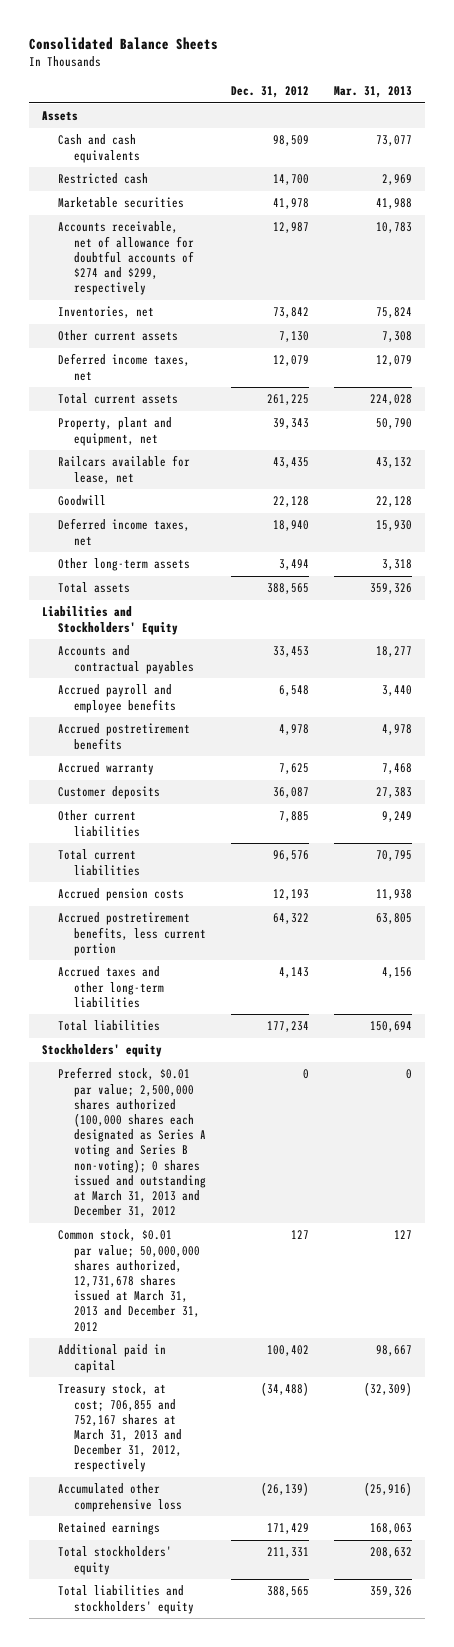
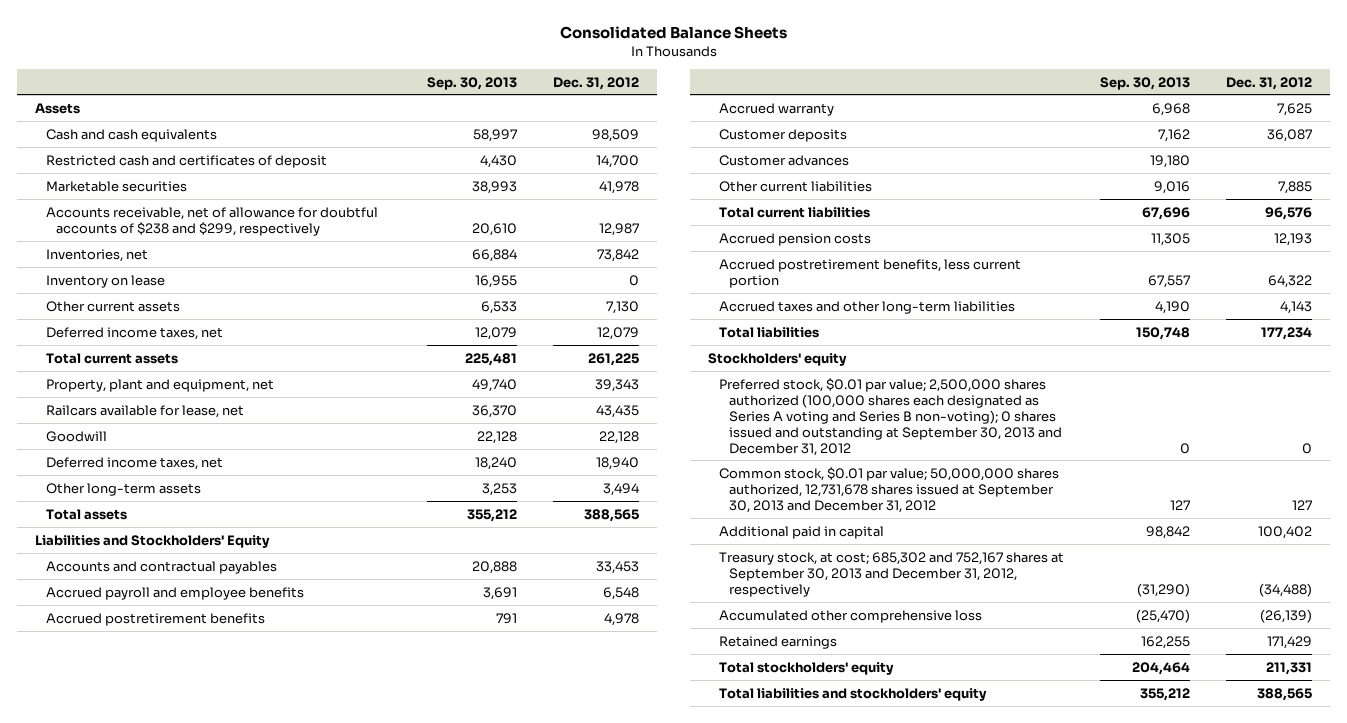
- | Dec. 31, 2012 | Mar. 31, 2013
+ | Sep. 30, 2013 | Dec. 31, 2012
- Restricted cash | 14,700 | 2,969
+ Restricted cash and certificates of deposit | 4,430 | 14,700
- Accounts receivable, net of allowance for doubtful accounts of $274 and $299, respectively | 12,987 | 10,783
+ Accounts receivable, net of allowance for doubtful accounts of $238 and $299, respectively | 20,610 | 12,987
+ Inventory on lease | 16,955 | 0
+ Customer advances | 19,180 |
- Preferred stock, $0.01 par value; 2,500,000 shares authorized (100,000 shares each designated as Series A voting and Series B non-voting); 0 shares issued and outstanding at March 31, 2013 and December 31, 2012 | 0 | 0
- Common stock, $0.01 par value; 50,000,000 shares authorized, 12,731,678 shares issued at March 31, 2013 and December 31, 2012 | 127 | 127
+ Preferred stock, $0.01 par value; 2,500,000 shares authorized (100,000 shares each designated as Series A voting and Series B non-voting); 0 shares issued and outstanding at September 30, 2013 and December 31, 2012 | 0 | 0
+ Common stock, $0.01 par value; 50,000,000 shares authorized, 12,731,678 shares issued at September 30, 2013 and December 31, 2012 | 127 | 127
- Treasury stock, at cost; 706,855 and 752,167 shares at March 31, 2013 and December 31, 2012, respectively | (34,488) | (32,309)
+ Treasury stock, at cost; 685,302 and 752,167 shares at September 30, 2013 and December 31, 2012, respectively | (31,290) | (34,488)

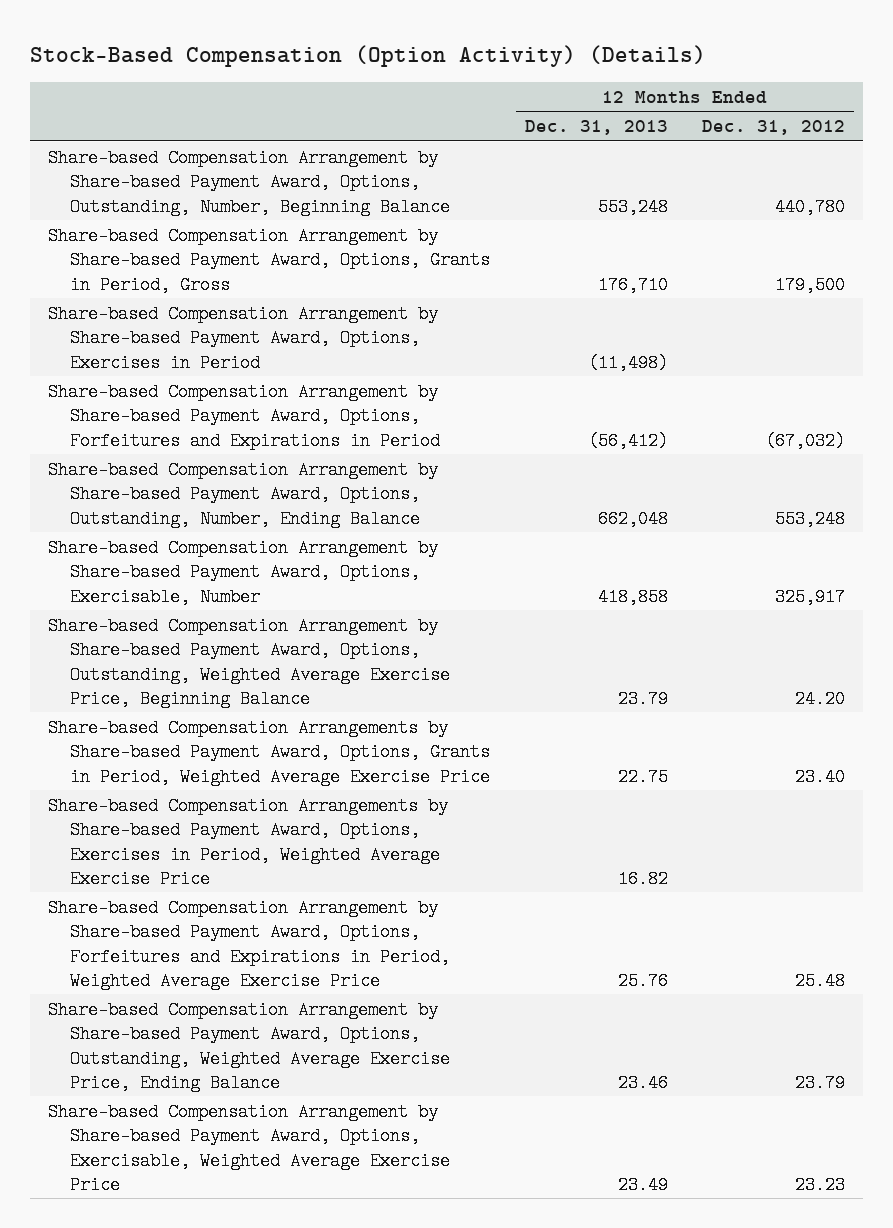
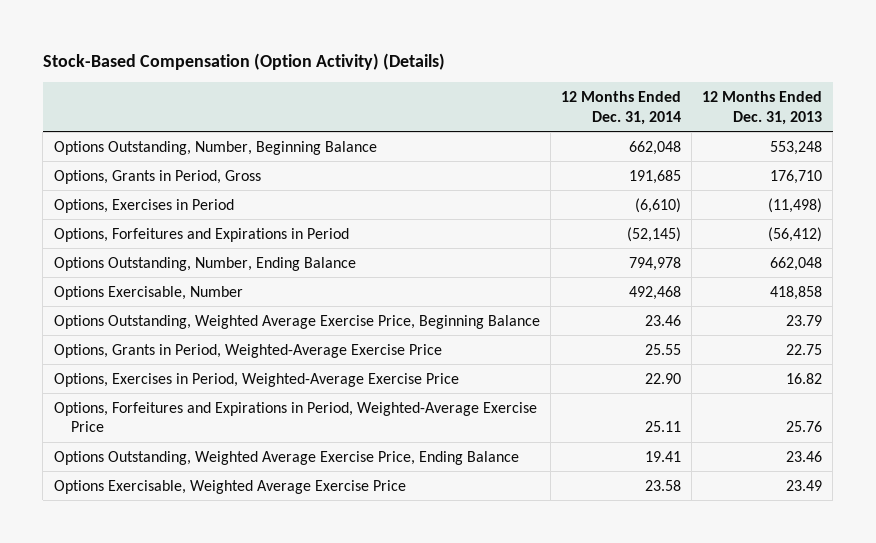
- | 12 Months Ended Dec. 31, 2013 | 12 Months Ended Dec. 31, 2012
+ | 12 Months Ended Dec. 31, 2014 | 12 Months Ended Dec. 31, 2013
- Share-based Compensation Arrangement by Share-based Payment Award, Options, Outstanding, Number, Beginning Balance | 553,248 | 440,780
- Share-based Compensation Arrangement by Share-based Payment Award, Options, Grants in Period, Gross | 176,710 | 179,500
- Share-based Compensation Arrangement by Share-based Payment Award, Options, Exercises in Period | (11,498) |
- Share-based Compensation Arrangement by Share-based Payment Award, Options, Forfeitures and Expirations in Period | (56,412) | (67,032)
- Share-based Compensation Arrangement by Share-based Payment Award, Options, Outstanding, Number, Ending Balance | 662,048 | 553,248
- Share-based Compensation Arrangement by Share-based Payment Award, Options, Exercisable, Number | 418,858 | 325,917
- Share-based Compensation Arrangement by Share-based Payment Award, Options, Outstanding, Weighted Average Exercise Price, Beginning Balance | 23.79 | 24.20
- Share-based Compensation Arrangements by Share-based Payment Award, Options, Grants in Period, Weighted Average Exercise Price | 22.75 | 23.40
- Share-based Compensation Arrangements by Share-based Payment Award, Options, Exercises in Period, Weighted Average Exercise Price | 16.82 |
- Share-based Compensation Arrangement by Share-based Payment Award, Options, Forfeitures and Expirations in Period, Weighted Average Exercise Price | 25.76 | 25.48
- Share-based Compensation Arrangement by Share-based Payment Award, Options, Outstanding, Weighted Average Exercise Price, Ending Balance | 23.46 | 23.79
- Share-based Compensation Arrangement by Share-based Payment Award, Options, Exercisable, Weighted Average Exercise Price | 23.49 | 23.23
+ Options Outstanding, Number, Beginning Balance | 662,048 | 553,248
+ Options, Grants in Period, Gross | 191,685 | 176,710
+ Options, Exercises in Period | (6,610) | (11,498)
+ Options, Forfeitures and Expirations in Period | (52,145) | (56,412)
+ Options Outstanding, Number, Ending Balance | 794,978 | 662,048
+ Options Exercisable, Number | 492,468 | 418,858
+ Options Outstanding, Weighted Average Exercise Price, Beginning Balance | 23.46 | 23.79
+ Options, Grants in Period, Weighted-Average Exercise Price | 25.55 | 22.75
+ Options, Exercises in Period, Weighted-Average Exercise Price | 22.90 | 16.82
+ Options, Forfeitures and Expirations in Period, Weighted-Average Exercise Price | 25.11 | 25.76
+ Options Outstanding, Weighted Average Exercise Price, Ending Balance | 19.41 | 23.46
+ Options Exercisable, Weighted Average Exercise Price | 23.58 | 23.49

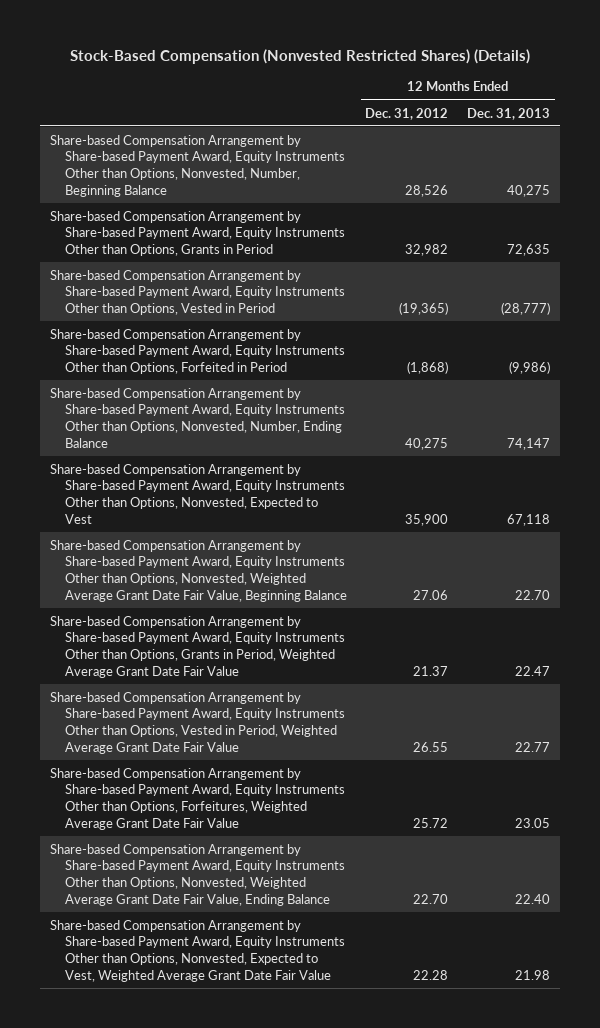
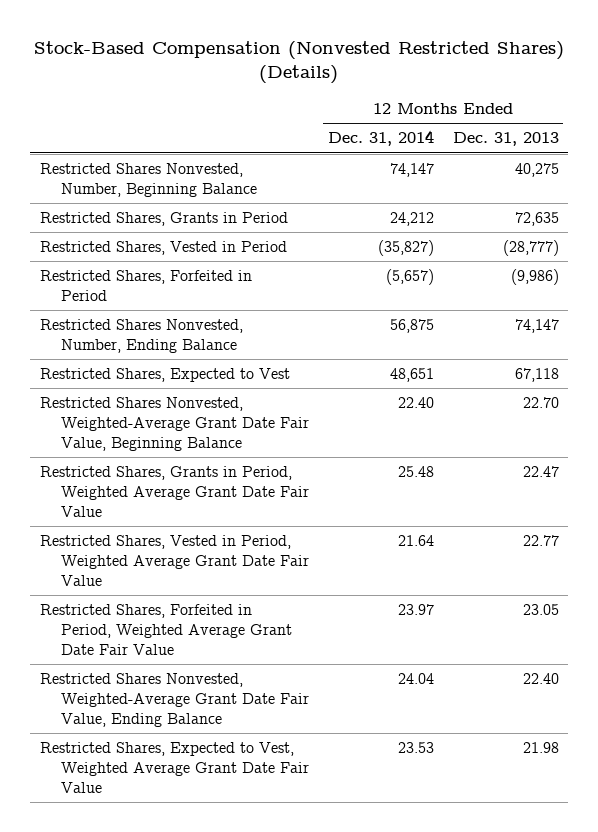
- | 12 Months Ended Dec. 31, 2012 | 12 Months Ended Dec. 31, 2013
+ | 12 Months Ended Dec. 31, 2014 | 12 Months Ended Dec. 31, 2013
- Share-based Compensation Arrangement by Share-based Payment Award, Equity Instruments Other than Options, Nonvested, Number, Beginning Balance | 28,526 | 40,275
- Share-based Compensation Arrangement by Share-based Payment Award, Equity Instruments Other than Options, Grants in Period | 32,982 | 72,635
- Share-based Compensation Arrangement by Share-based Payment Award, Equity Instruments Other than Options, Vested in Period | (19,365) | (28,777)
- Share-based Compensation Arrangement by Share-based Payment Award, Equity Instruments Other than Options, Forfeited in Period | (1,868) | (9,986)
- Share-based Compensation Arrangement by Share-based Payment Award, Equity Instruments Other than Options, Nonvested, Number, Ending Balance | 40,275 | 74,147
- Share-based Compensation Arrangement by Share-based Payment Award, Equity Instruments Other than Options, Nonvested, Expected to Vest | 35,900 | 67,118
- Share-based Compensation Arrangement by Share-based Payment Award, Equity Instruments Other than Options, Nonvested, Weighted Average Grant Date Fair Value, Beginning Balance | 27.06 | 22.70
- Share-based Compensation Arrangement by Share-based Payment Award, Equity Instruments Other than Options, Grants in Period, Weighted Average Grant Date Fair Value | 21.37 | 22.47
- Share-based Compensation Arrangement by Share-based Payment Award, Equity Instruments Other than Options, Vested in Period, Weighted Average Grant Date Fair Value | 26.55 | 22.77
- Share-based Compensation Arrangement by Share-based Payment Award, Equity Instruments Other than Options, Forfeitures, Weighted Average Grant Date Fair Value | 25.72 | 23.05
- Share-based Compensation Arrangement by Share-based Payment Award, Equity Instruments Other than Options, Nonvested, Weighted Average Grant Date Fair Value, Ending Balance | 22.70 | 22.40
- Share-based Compensation Arrangement by Share-based Payment Award, Equity Instruments Other than Options, Nonvested, Expected to Vest, Weighted Average Grant Date Fair Value | 22.28 | 21.98
+ Restricted Shares Nonvested, Number, Beginning Balance | 74,147 | 40,275
+ Restricted Shares, Grants in Period | 24,212 | 72,635
+ Restricted Shares, Vested in Period | (35,827) | (28,777)
+ Restricted Shares, Forfeited in Period | (5,657) | (9,986)
+ Restricted Shares Nonvested, Number, Ending Balance | 56,875 | 74,147
+ Restricted Shares, Expected to Vest | 48,651 | 67,118
+ Restricted Shares Nonvested, Weighted-Average Grant Date Fair Value, Beginning Balance | 22.40 | 22.70
+ Restricted Shares, Grants in Period, Weighted Average Grant Date Fair Value | 25.48 | 22.47
+ Restricted Shares, Vested in Period, Weighted Average Grant Date Fair Value | 21.64 | 22.77
+ Restricted Shares, Forfeited in Period, Weighted Average Grant Date Fair Value | 23.97 | 23.05
+ Restricted Shares Nonvested, Weighted-Average Grant Date Fair Value, Ending Balance | 24.04 | 22.40
+ Restricted Shares, Expected to Vest, Weighted Average Grant Date Fair Value | 23.53 | 21.98

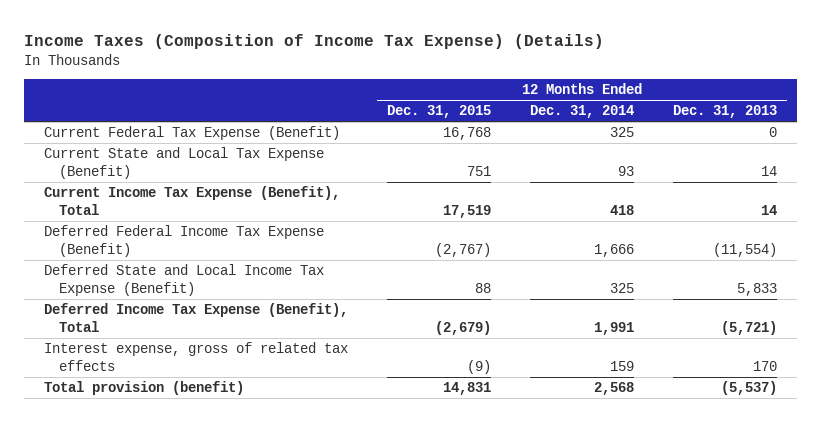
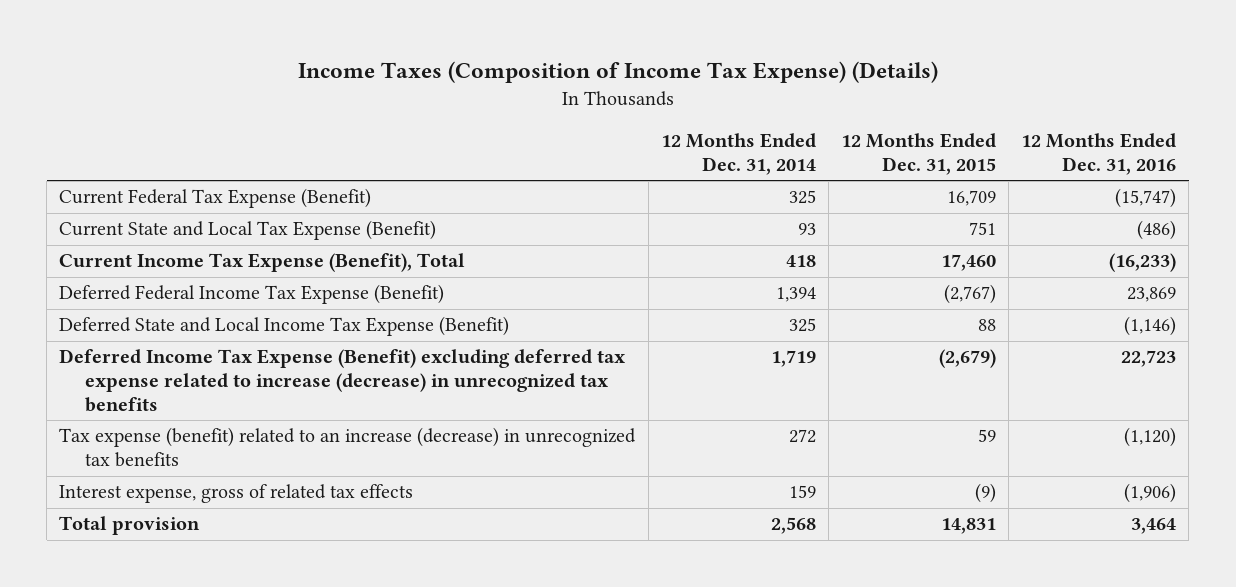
- | 12 Months Ended Dec. 31, 2015 | 12 Months Ended Dec. 31, 2014 | 12 Months Ended Dec. 31, 2013
+ | 12 Months Ended Dec. 31, 2014 | 12 Months Ended Dec. 31, 2015 | 12 Months Ended Dec. 31, 2016
- Current Federal Tax Expense (Benefit) | 16,768 | 325 | 0
+ Current Federal Tax Expense (Benefit) | 325 | 16,709 | (15,747)
- Current Income Tax Expense (Benefit), Total | 17,519 | 418 | 14
- Deferred Federal Income Tax Expense (Benefit) | (2,767) | 1,666 | (11,554)
+ Current Income Tax Expense (Benefit), Total | 418 | 17,460 | (16,233)
+ Deferred Federal Income Tax Expense (Benefit) | 1,394 | (2,767) | 23,869
- Deferred Income Tax Expense (Benefit), Total | (2,679) | 1,991 | (5,721)
+ Deferred Income Tax Expense (Benefit) excluding deferred tax expense related to increase (decrease) in unrecognized tax benefits | 1,719 | (2,679) | 22,723
+ Tax expense (benefit) related to an increase (decrease) in unrecognized tax benefits | 272 | 59 | (1,120)
- Total provision (benefit) | 14,831 | 2,568 | (5,537)
+ Total provision | 2,568 | 14,831 | 3,464

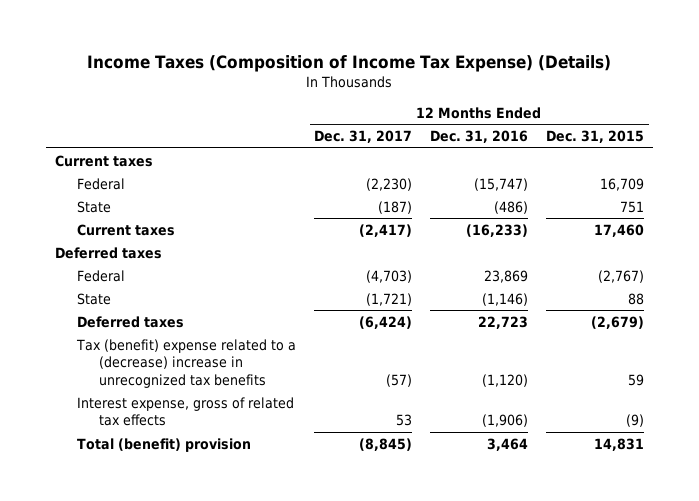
- | 12 Months Ended Dec. 31, 2014 | 12 Months Ended Dec. 31, 2015 | 12 Months Ended Dec. 31, 2016
+ | 12 Months Ended Dec. 31, 2017 | 12 Months Ended Dec. 31, 2016 | 12 Months Ended Dec. 31, 2015
- Current Federal Tax Expense (Benefit) | 325 | 16,709 | (15,747)
- Current State and Local Tax Expense (Benefit) | 93 | 751 | (486)
- Current Income Tax Expense (Benefit), Total | 418 | 17,460 | (16,233)
- Deferred Federal Income Tax Expense (Benefit) | 1,394 | (2,767) | 23,869
- Deferred State and Local Income Tax Expense (Benefit) | 325 | 88 | (1,146)
- Deferred Income Tax Expense (Benefit) excluding deferred tax expense related to increase (decrease) in unrecognized tax benefits | 1,719 | (2,679) | 22,723
- Tax expense (benefit) related to an increase (decrease) in unrecognized tax benefits | 272 | 59 | (1,120)
+ Current taxes
+ Federal | (2,230) | (15,747) | 16,709
+ State | (187) | (486) | 751
+ Current taxes | (2,417) | (16,233) | 17,460
+ Deferred taxes
+ Federal | (4,703) | 23,869 | (2,767)
+ State | (1,721) | (1,146) | 88
+ Deferred taxes | (6,424) | 22,723 | (2,679)
+ Tax (benefit) expense related to a (decrease) increase in unrecognized tax benefits | (57) | (1,120) | 59
- Total provision | 2,568 | 14,831 | 3,464
+ Total (benefit) provision | (8,845) | 3,464 | 14,831

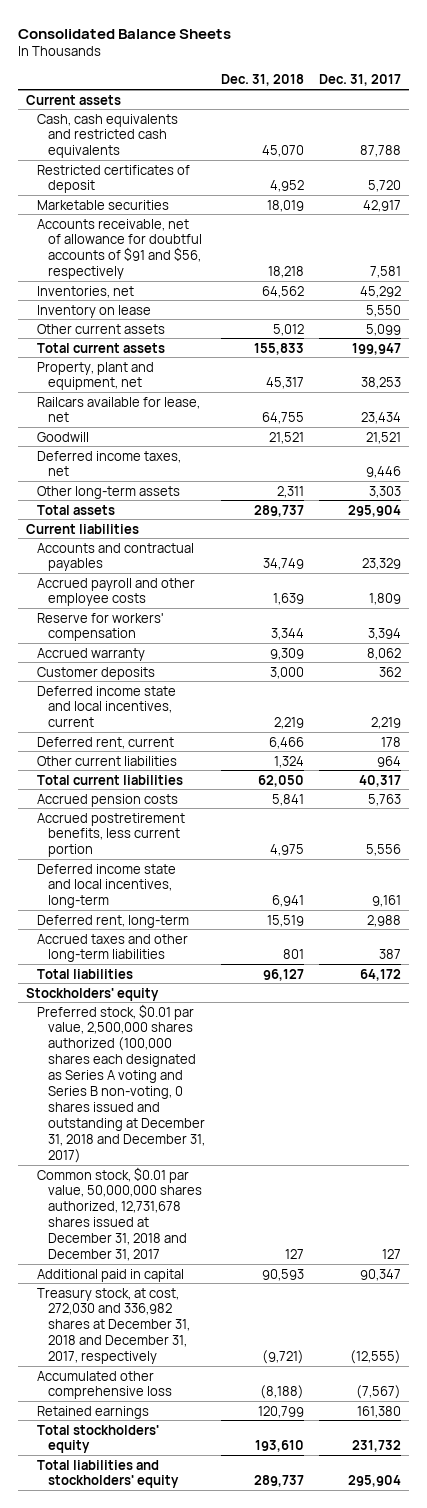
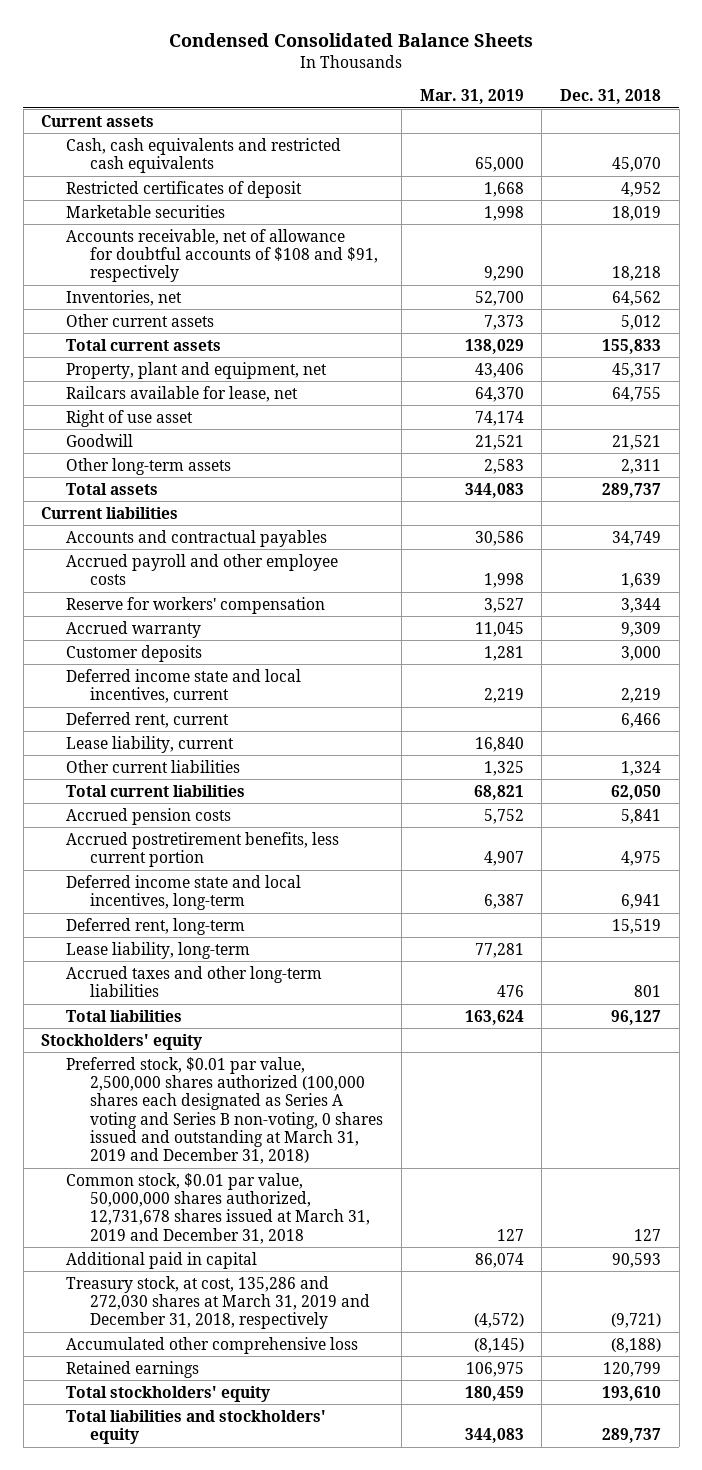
- Consolidated Balance Sheets
+ Condensed Consolidated Balance Sheets
- | Dec. 31, 2018 | Dec. 31, 2017
+ | Mar. 31, 2019 | Dec. 31, 2018
- Accounts receivable, net of allowance for doubtful accounts of $91 and $56, respectively | 18,218 | 7,581
+ Accounts receivable, net of allowance for doubtful accounts of $108 and $91, respectively | 9,290 | 18,218
- Inventory on lease | | 5,550
+ Right of use asset | 74,174 |
- Deferred income taxes, net | | 9,446
+ Lease liability, current | 16,840 |
+ Lease liability, long-term | 77,281 |
- Preferred stock, $0.01 par value, 2,500,000 shares authorized (100,000 shares each designated as Series A voting and Series B non-voting, 0 shares issued and outstanding at December 31, 2018 and December 31, 2017)
- Common stock, $0.01 par value, 50,000,000 shares authorized, 12,731,678 shares issued at December 31, 2018 and December 31, 2017 | 127 | 127
+ Preferred stock, $0.01 par value, 2,500,000 shares authorized (100,000 shares each designated as Series A voting and Series B non-voting, 0 shares issued and outstanding at March 31, 2019 and December 31, 2018)
+ Common stock, $0.01 par value, 50,000,000 shares authorized, 12,731,678 shares issued at March 31, 2019 and December 31, 2018 | 127 | 127
- Treasury stock, at cost, 272,030 and 336,982 shares at December 31, 2018 and December 31, 2017, respectively | (9,721) | (12,555)
+ Treasury stock, at cost, 135,286 and 272,030 shares at March 31, 2019 and December 31, 2018, respectively | (4,572) | (9,721)

